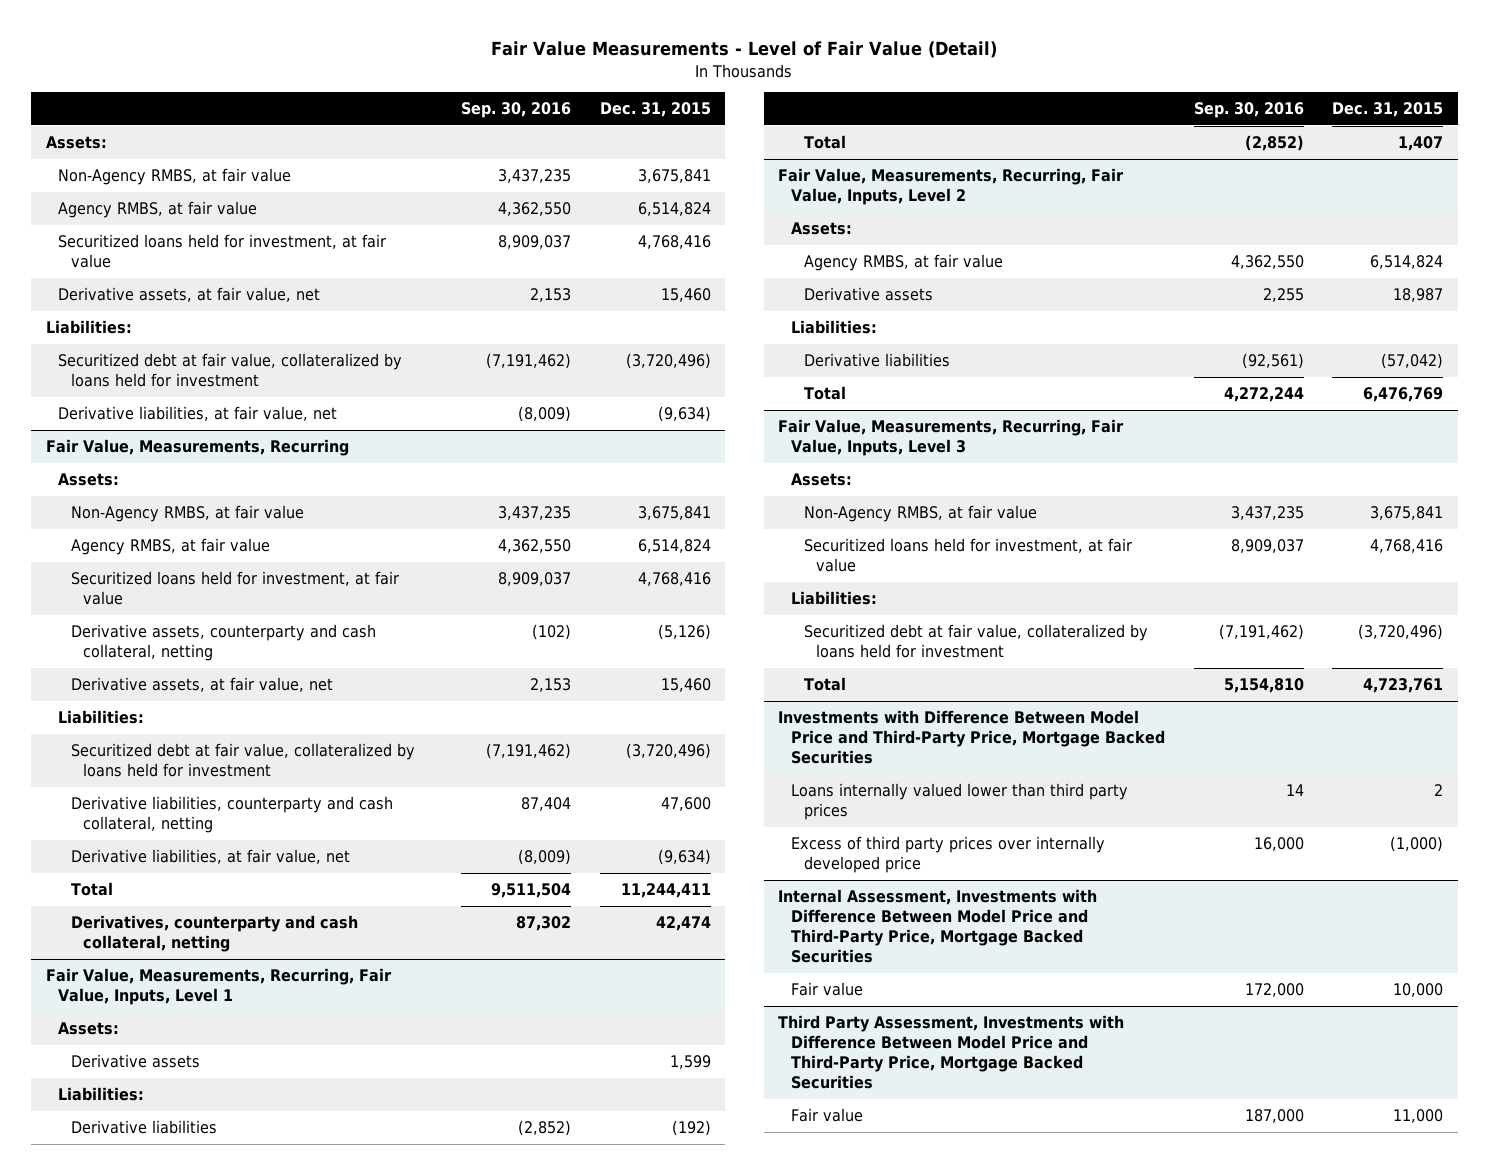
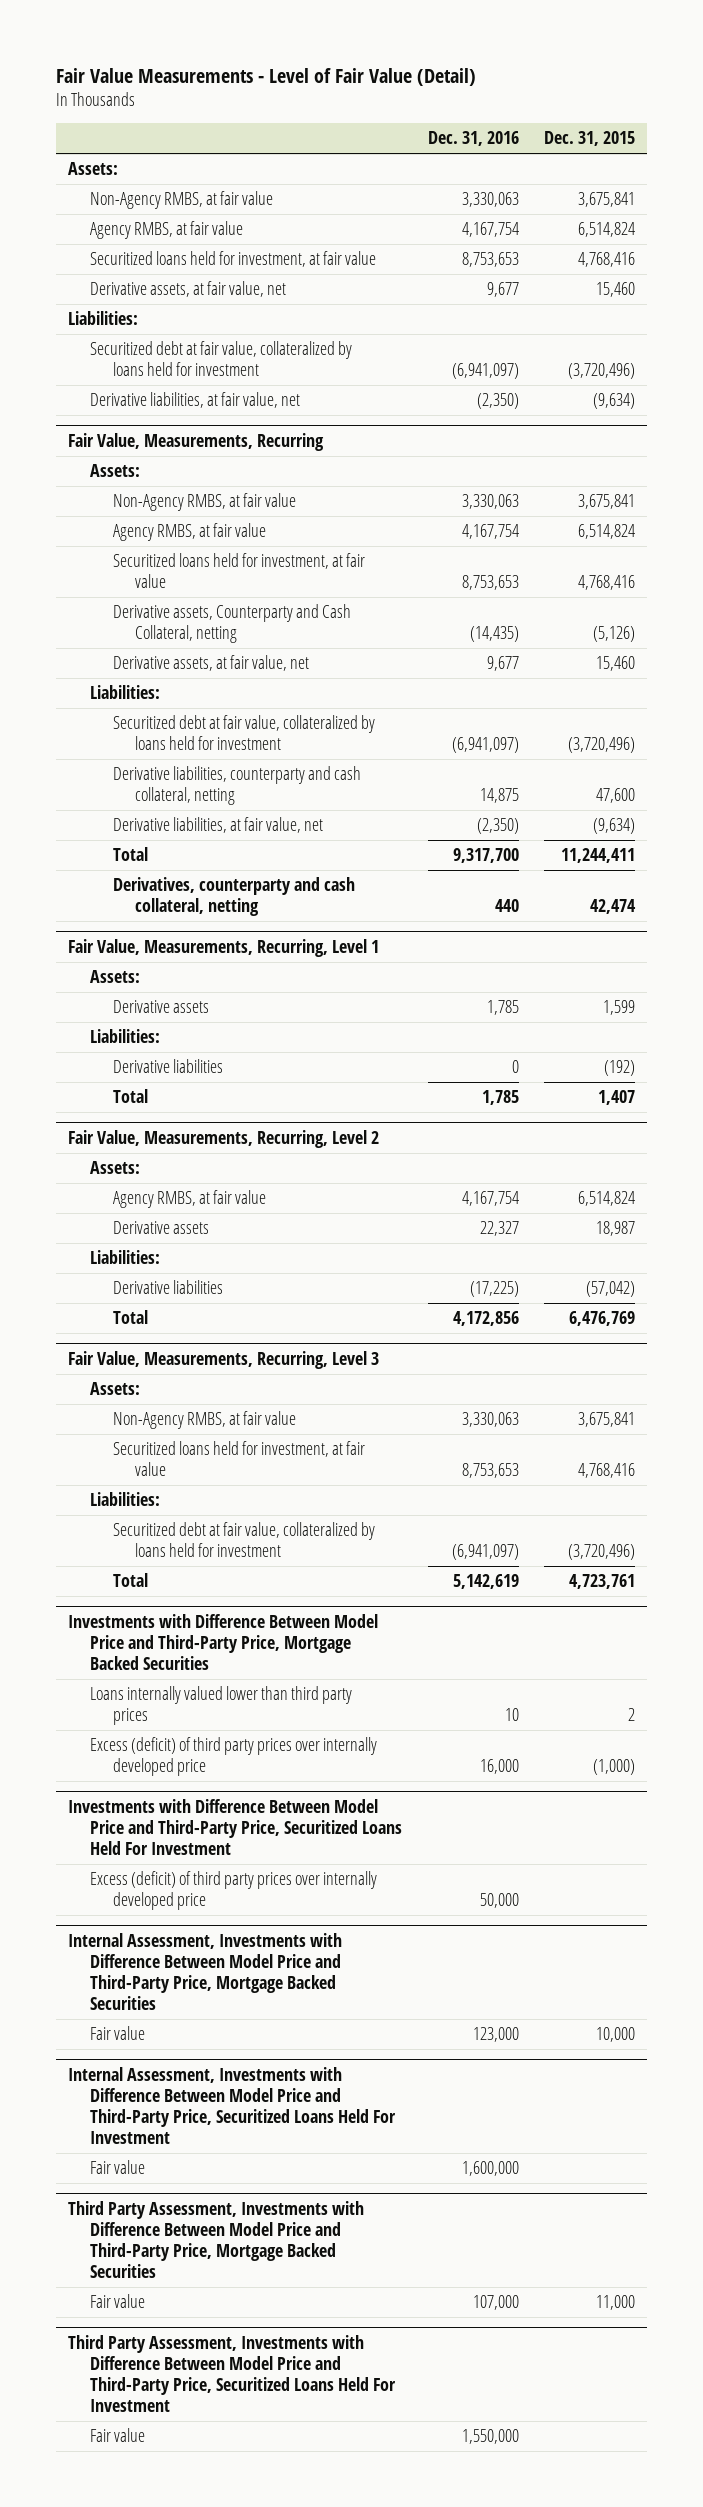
- | Sep. 30, 2016 | Dec. 31, 2015
+ | Dec. 31, 2016 | Dec. 31, 2015
@ Fair Value, Measurements, Recurring
- Derivative assets, counterparty and cash collateral, netting | (102) | (5,126)
+ Derivative assets, Counterparty and Cash Collateral, netting | (14,435) | (5,126)
- Fair Value, Measurements, Recurring, Fair Value, Inputs, Level 1
+ Fair Value, Measurements, Recurring, Level 1
- Fair Value, Measurements, Recurring, Fair Value, Inputs, Level 2
+ Fair Value, Measurements, Recurring, Level 2
- Fair Value, Measurements, Recurring, Fair Value, Inputs, Level 3
+ Fair Value, Measurements, Recurring, Level 3
@ Investments with Difference Between Model Price and Third-Party Price, Mortgage Backed Securities
- Excess of third party prices over internally developed price | 16,000 | (1,000)
+ Excess (deficit) of third party prices over internally developed price | 16,000 | (1,000)
+ Investments with Difference Between Model Price and Third-Party Price, Securitized Loans Held For Investment
+ Excess (deficit) of third party prices over internally developed price | 50,000 |
+ Internal Assessment, Investments with Difference Between Model Price and Third-Party Price, Securitized Loans Held For Investment
+ Fair value | 1,600,000 |
+ Third Party Assessment, Investments with Difference Between Model Price and Third-Party Price, Securitized Loans Held For Investment
+ Fair value | 1,550,000 |

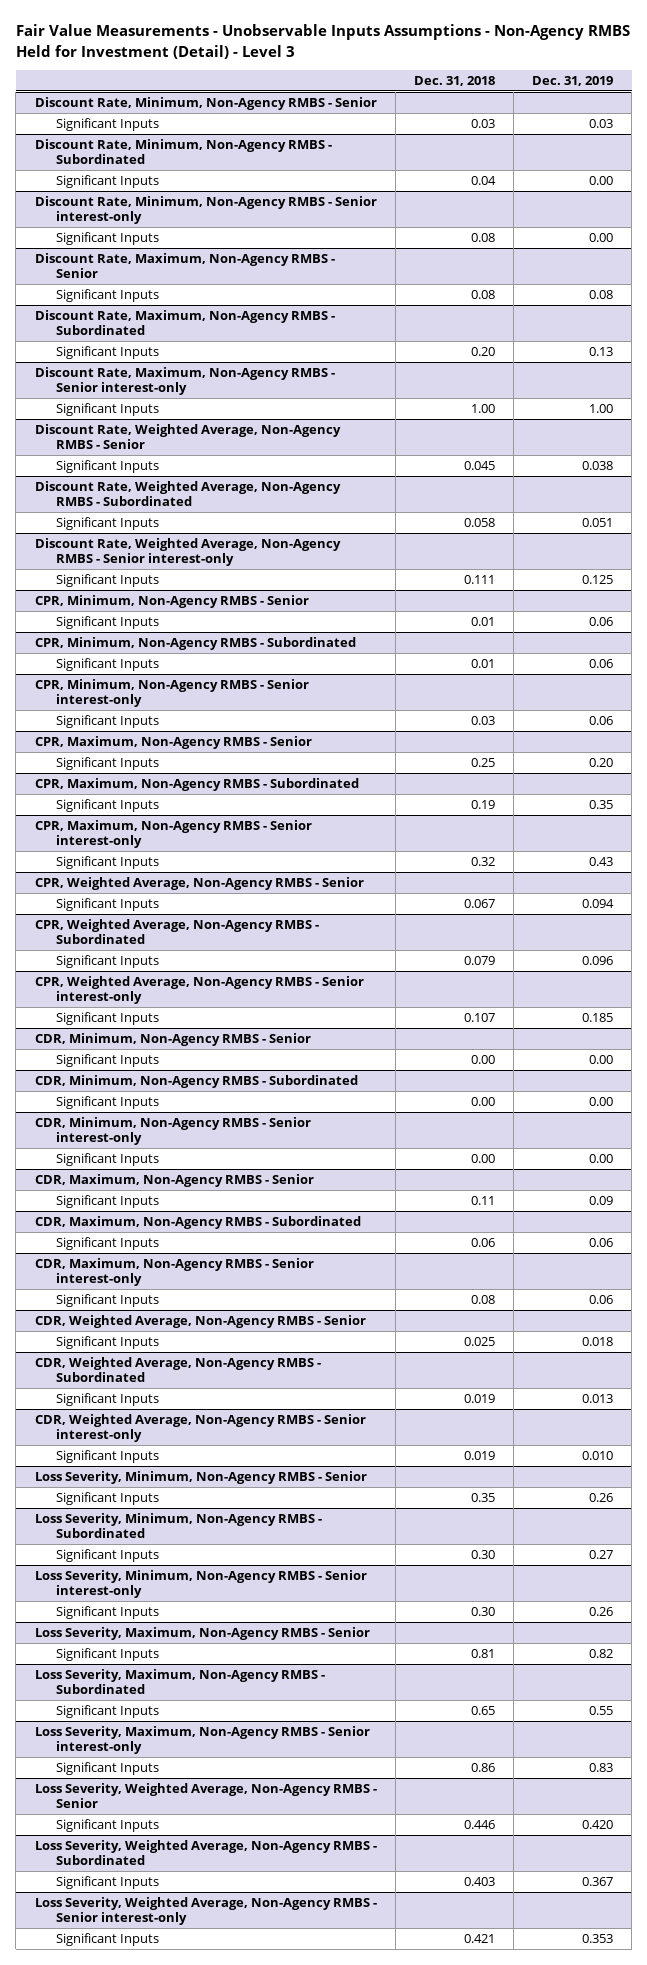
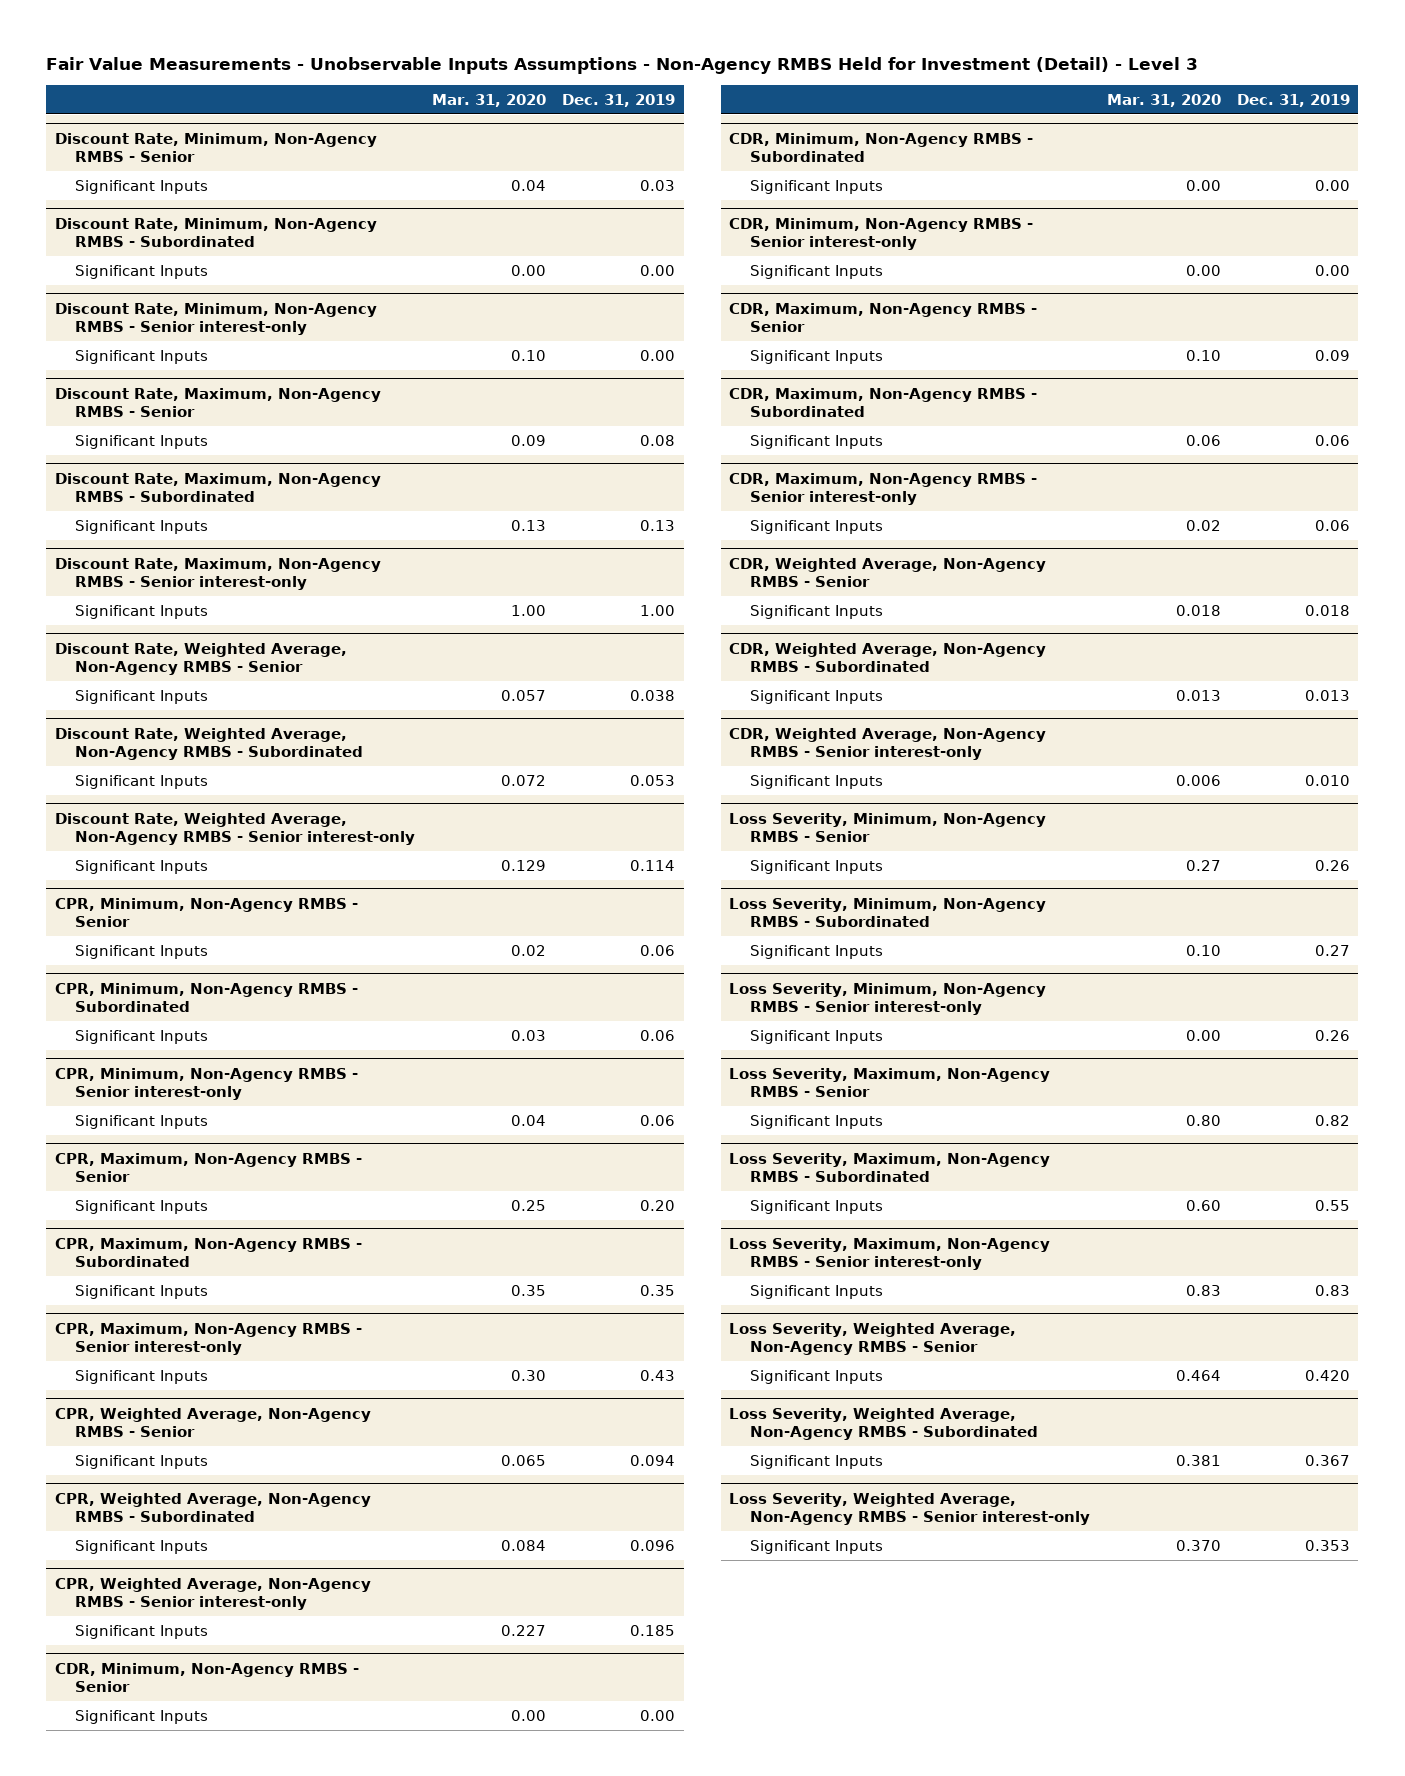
- | Dec. 31, 2018 | Dec. 31, 2019
+ | Mar. 31, 2020 | Dec. 31, 2019
@ Discount Rate, Weighted Average, Non-Agency RMBS - Subordinated
- Significant Inputs | 0.058 | 0.051
+ Significant Inputs | 0.072 | 0.053
@ Discount Rate, Weighted Average, Non-Agency RMBS - Senior interest-only
- Significant Inputs | 0.111 | 0.125
+ Significant Inputs | 0.129 | 0.114

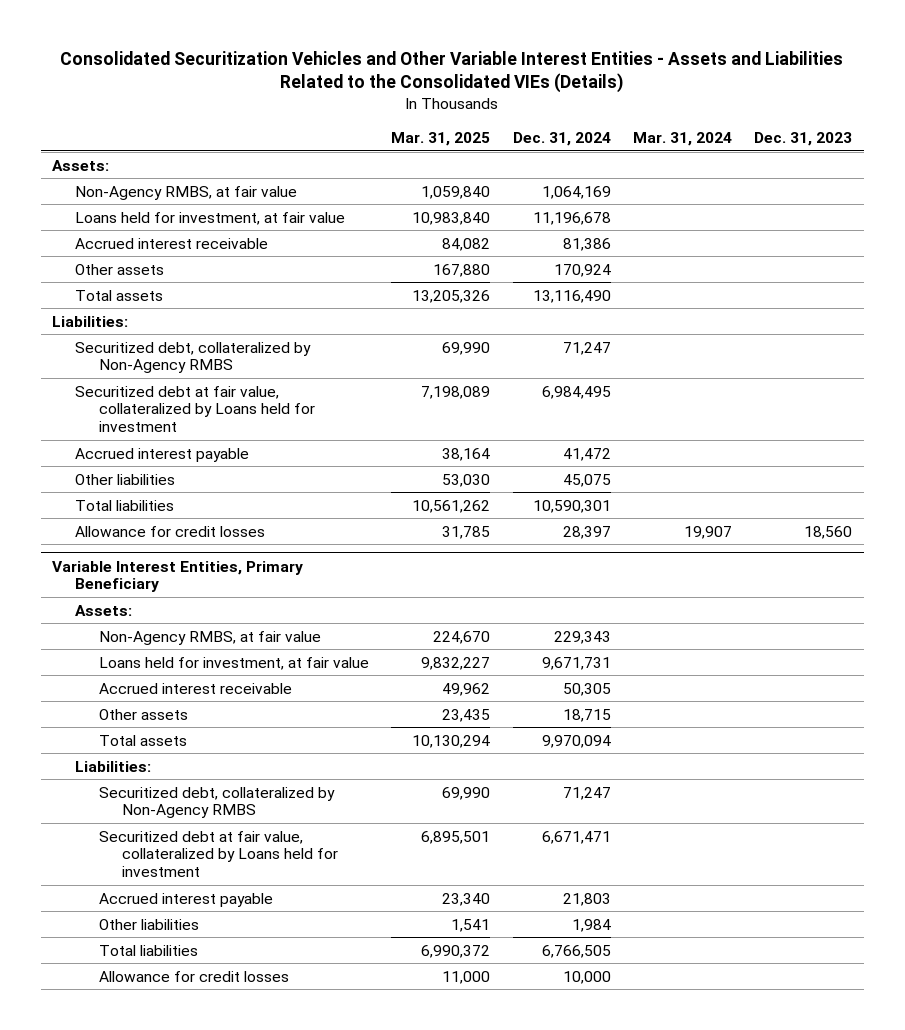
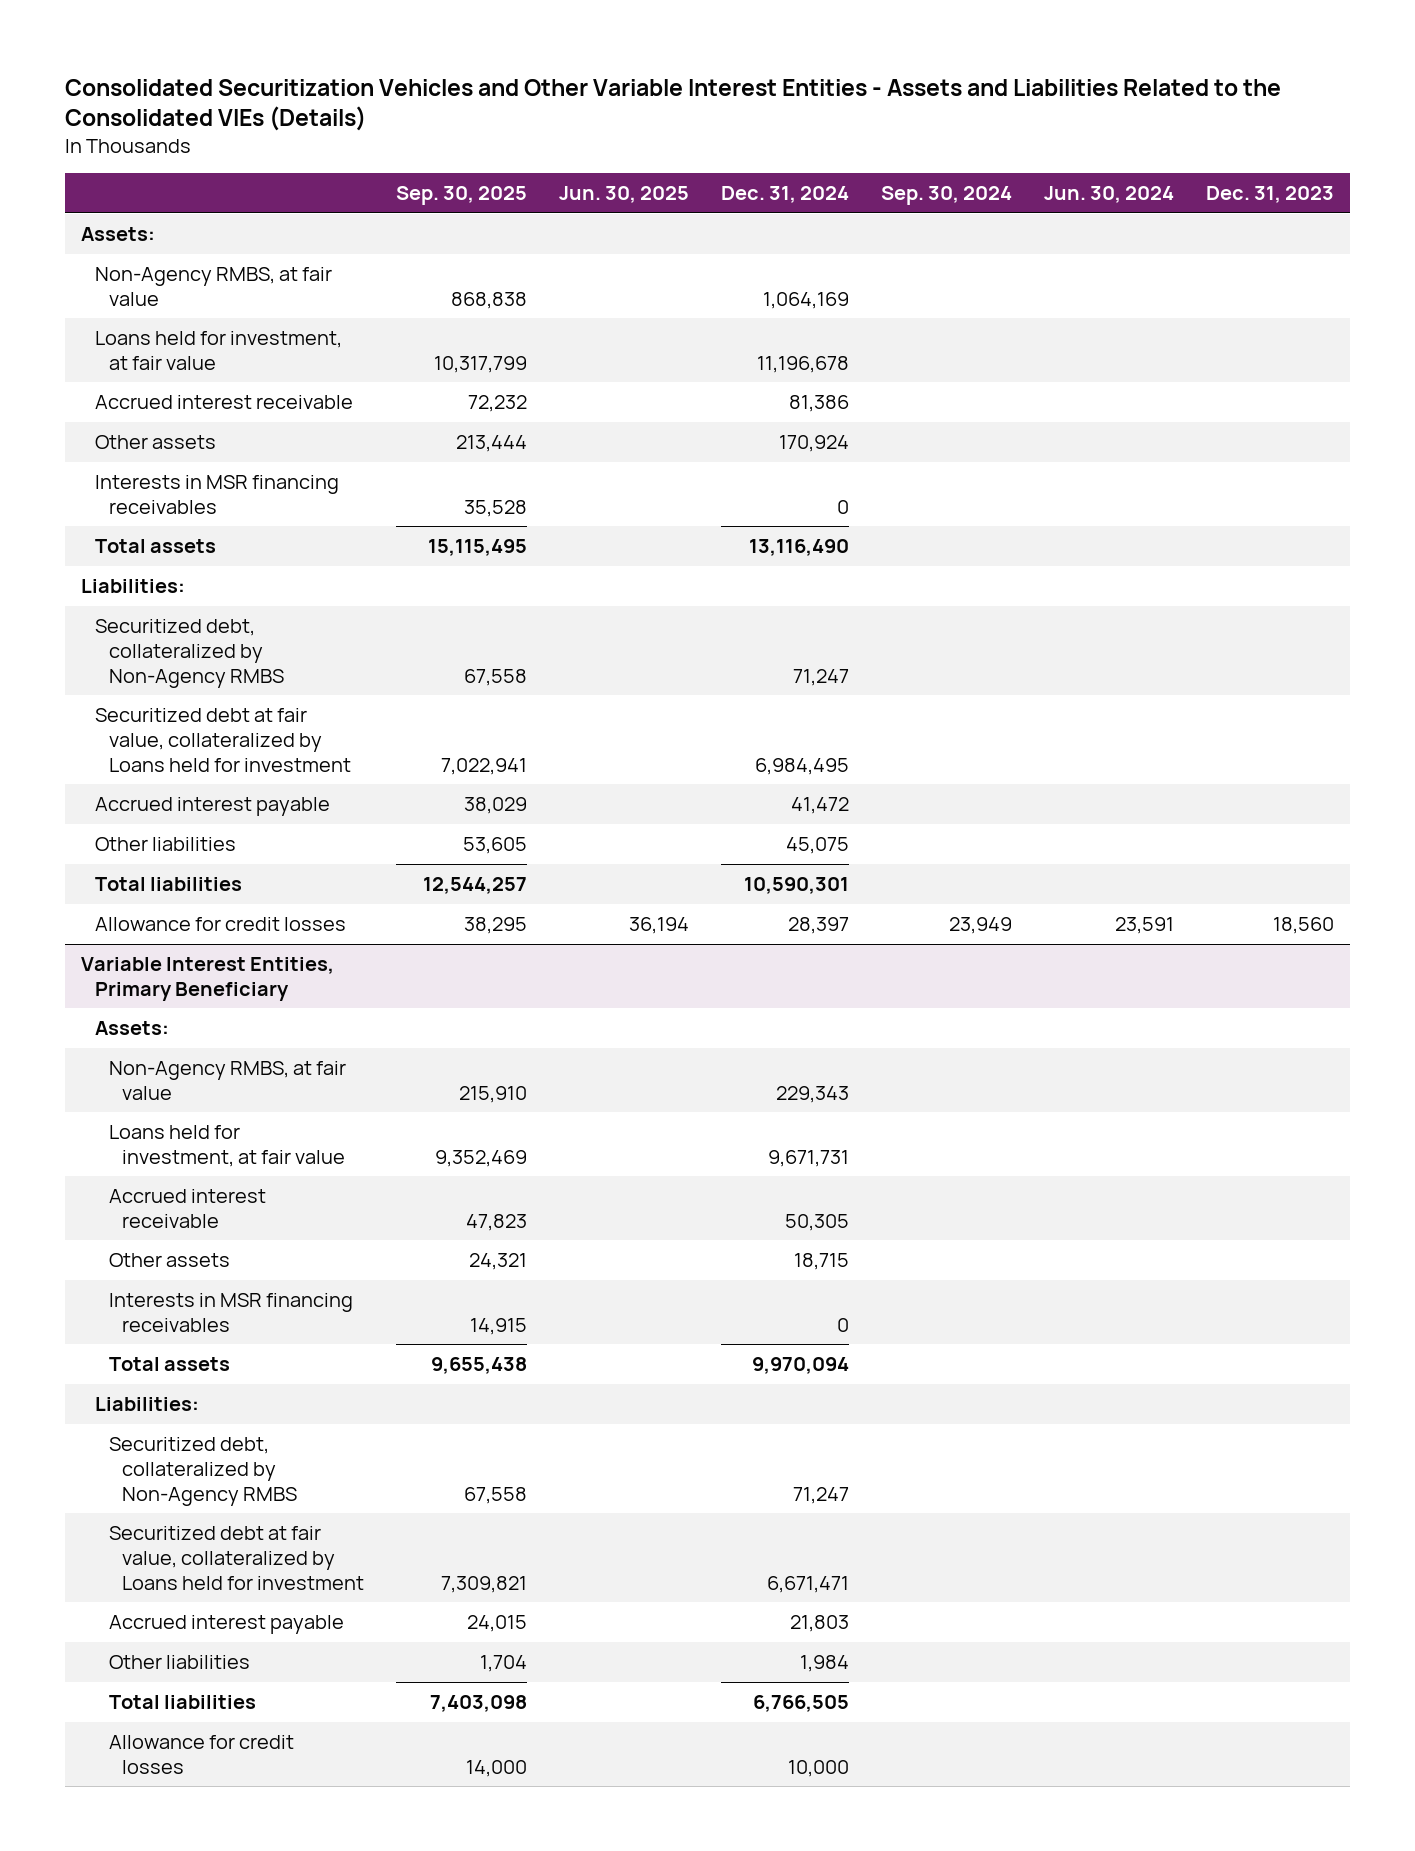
- | Mar. 31, 2025 | Dec. 31, 2024 | Mar. 31, 2024 | Dec. 31, 2023
+ | Sep. 30, 2025 | Jun. 30, 2025 | Dec. 31, 2024 | Sep. 30, 2024 | Jun. 30, 2024 | Dec. 31, 2023
+ Interests in MSR financing receivables | 35,528 | | 0 | | |
@ Variable Interest Entities, Primary Beneficiary
+ Interests in MSR financing receivables | 14,915 | | 0 | | |

